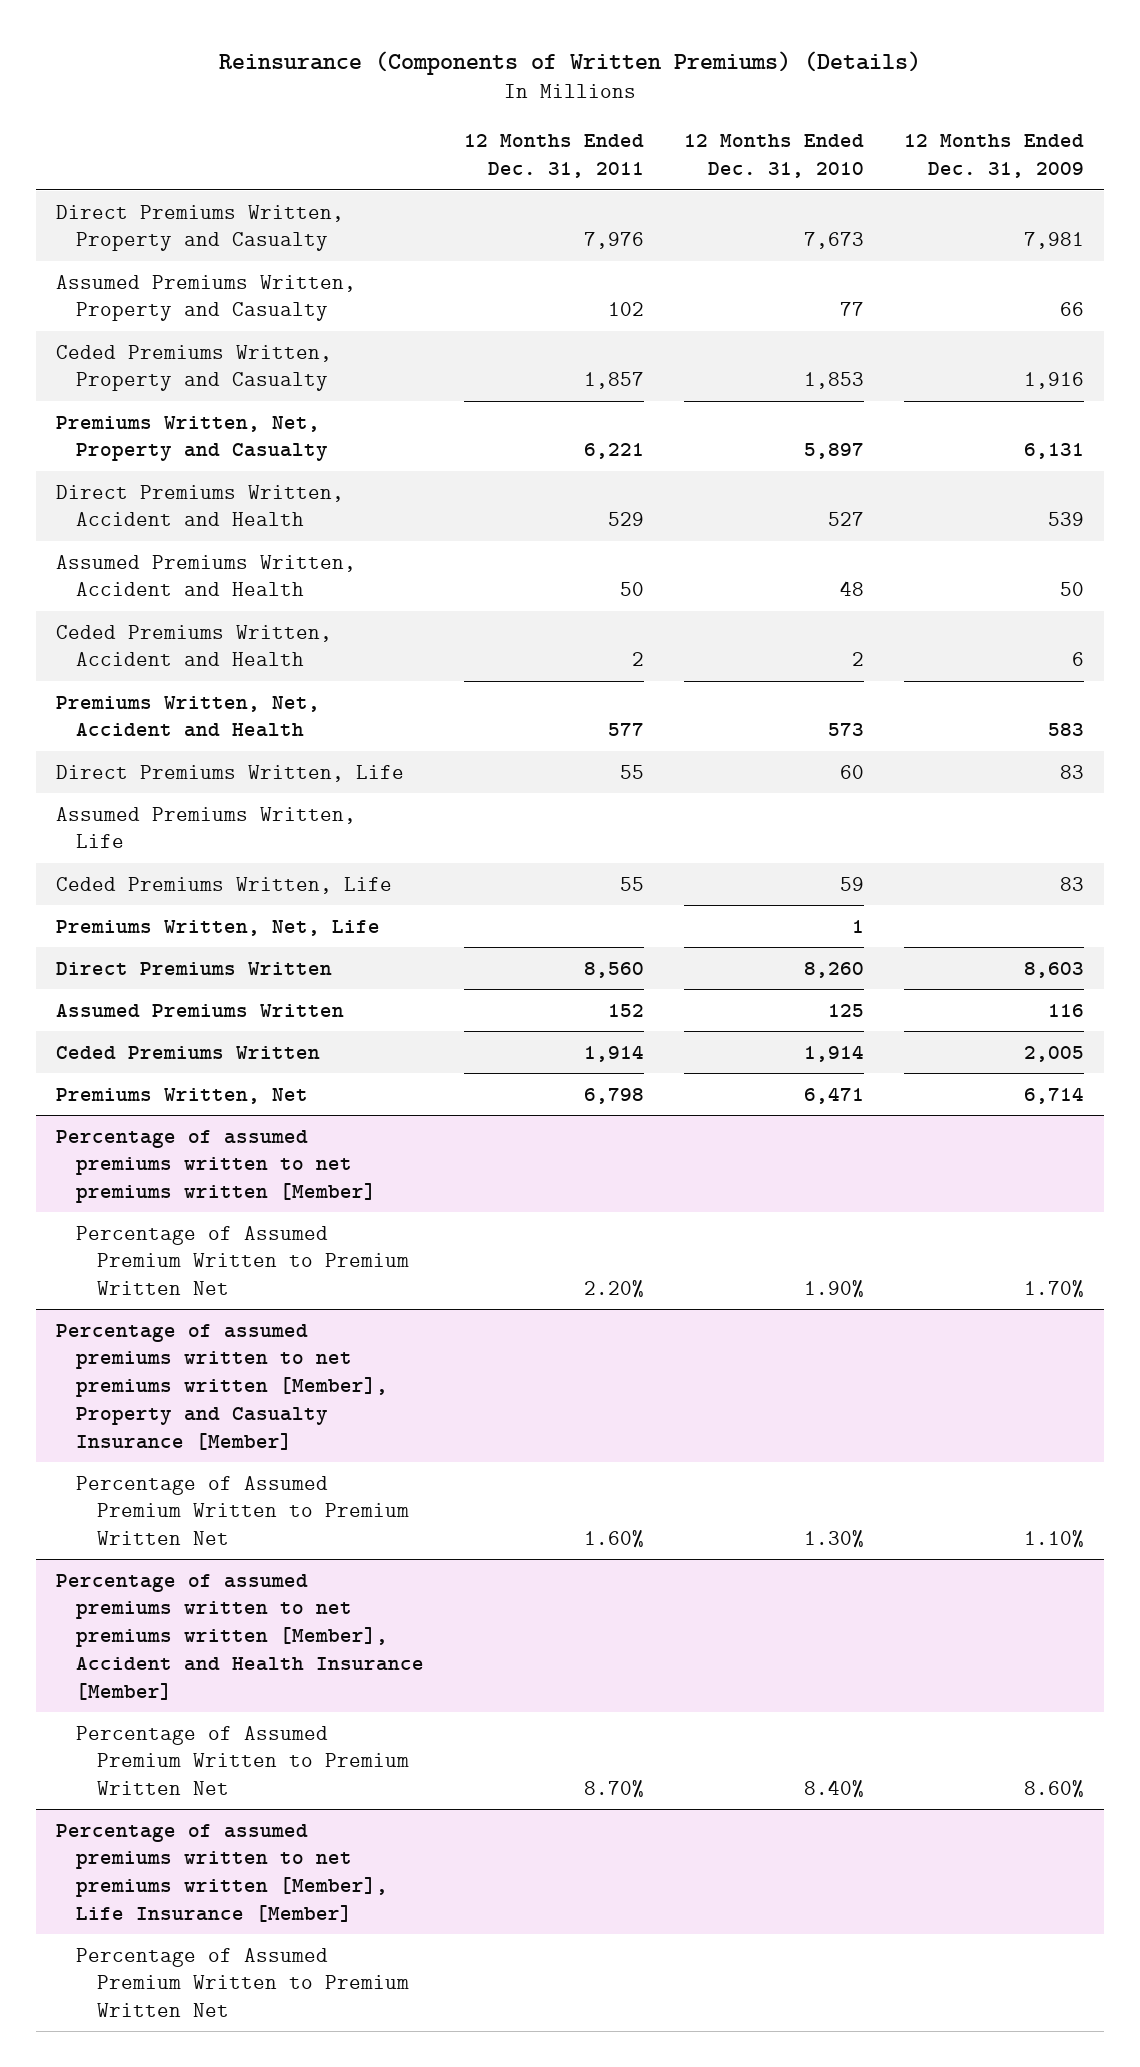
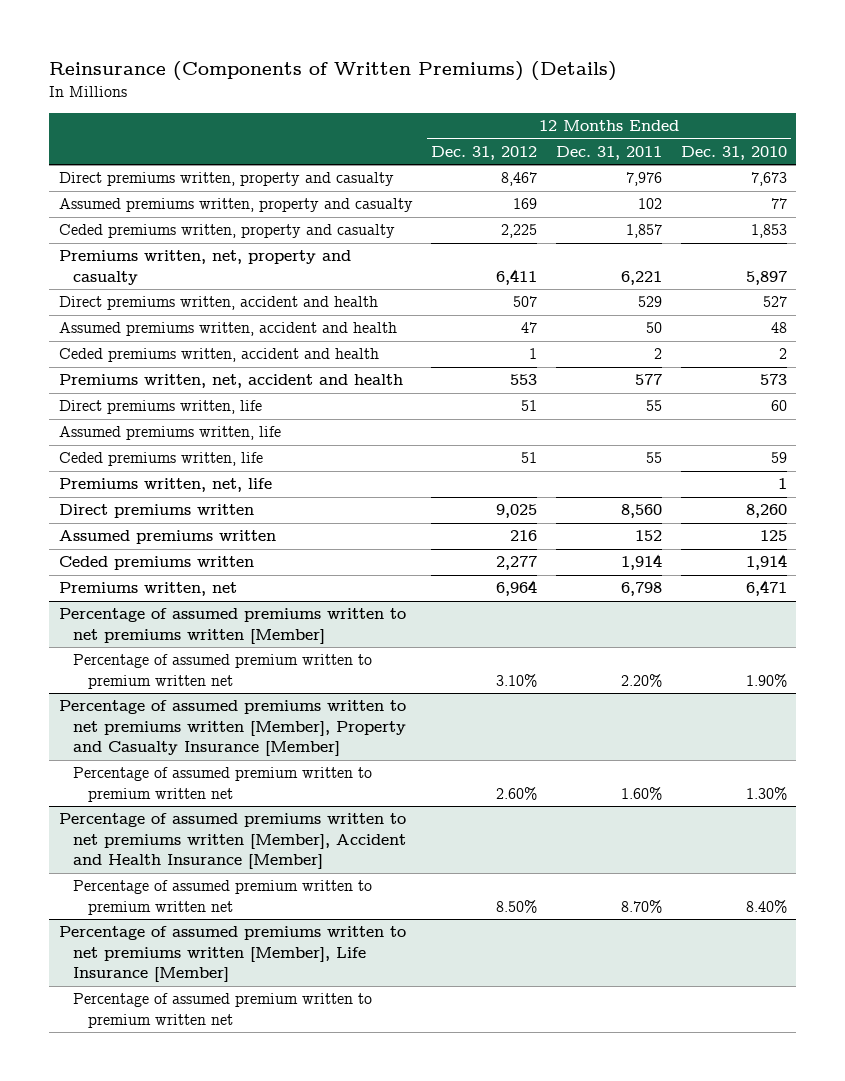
- | 12 Months Ended Dec. 31, 2011 | 12 Months Ended Dec. 31, 2010 | 12 Months Ended Dec. 31, 2009
+ | 12 Months Ended Dec. 31, 2012 | 12 Months Ended Dec. 31, 2011 | 12 Months Ended Dec. 31, 2010
- Direct Premiums Written, Property and Casualty | 7,976 | 7,673 | 7,981
- Assumed Premiums Written, Property and Casualty | 102 | 77 | 66
- Ceded Premiums Written, Property and Casualty | 1,857 | 1,853 | 1,916
- Premiums Written, Net, Property and Casualty | 6,221 | 5,897 | 6,131
- Direct Premiums Written, Accident and Health | 529 | 527 | 539
- Assumed Premiums Written, Accident and Health | 50 | 48 | 50
- Ceded Premiums Written, Accident and Health | 2 | 2 | 6
- Premiums Written, Net, Accident and Health | 577 | 573 | 583
- Direct Premiums Written, Life | 55 | 60 | 83
- Assumed Premiums Written, Life
- Ceded Premiums Written, Life | 55 | 59 | 83
- Premiums Written, Net, Life | | 1 |
- Direct Premiums Written | 8,560 | 8,260 | 8,603
- Assumed Premiums Written | 152 | 125 | 116
- Ceded Premiums Written | 1,914 | 1,914 | 2,005
- Premiums Written, Net | 6,798 | 6,471 | 6,714
+ Direct premiums written, property and casualty | 8,467 | 7,976 | 7,673
+ Assumed premiums written, property and casualty | 169 | 102 | 77
+ Ceded premiums written, property and casualty | 2,225 | 1,857 | 1,853
+ Premiums written, net, property and casualty | 6,411 | 6,221 | 5,897
+ Direct premiums written, accident and health | 507 | 529 | 527
+ Assumed premiums written, accident and health | 47 | 50 | 48
+ Ceded premiums written, accident and health | 1 | 2 | 2
+ Premiums written, net, accident and health | 553 | 577 | 573
+ Direct premiums written, life | 51 | 55 | 60
+ Assumed premiums written, life
+ Ceded premiums written, life | 51 | 55 | 59
+ Premiums written, net, life | | | 1
+ Direct premiums written | 9,025 | 8,560 | 8,260
+ Assumed premiums written | 216 | 152 | 125
+ Ceded premiums written | 2,277 | 1,914 | 1,914
+ Premiums written, net | 6,964 | 6,798 | 6,471
@ Percentage of assumed premiums written to net premiums written [Member]
- Percentage of Assumed Premium Written to Premium Written Net | 2.20% | 1.90% | 1.70%
+ Percentage of assumed premium written to premium written net | 3.10% | 2.20% | 1.90%
@ Percentage of assumed premiums written to net premiums written [Member], Property and Casualty Insurance [Member]
- Percentage of Assumed Premium Written to Premium Written Net | 1.60% | 1.30% | 1.10%
+ Percentage of assumed premium written to premium written net | 2.60% | 1.60% | 1.30%
@ Percentage of assumed premiums written to net premiums written [Member], Accident and Health Insurance [Member]
- Percentage of Assumed Premium Written to Premium Written Net | 8.70% | 8.40% | 8.60%
+ Percentage of assumed premium written to premium written net | 8.50% | 8.70% | 8.40%
@ Percentage of assumed premiums written to net premiums written [Member], Life Insurance [Member]
- Percentage of Assumed Premium Written to Premium Written Net
+ Percentage of assumed premium written to premium written net

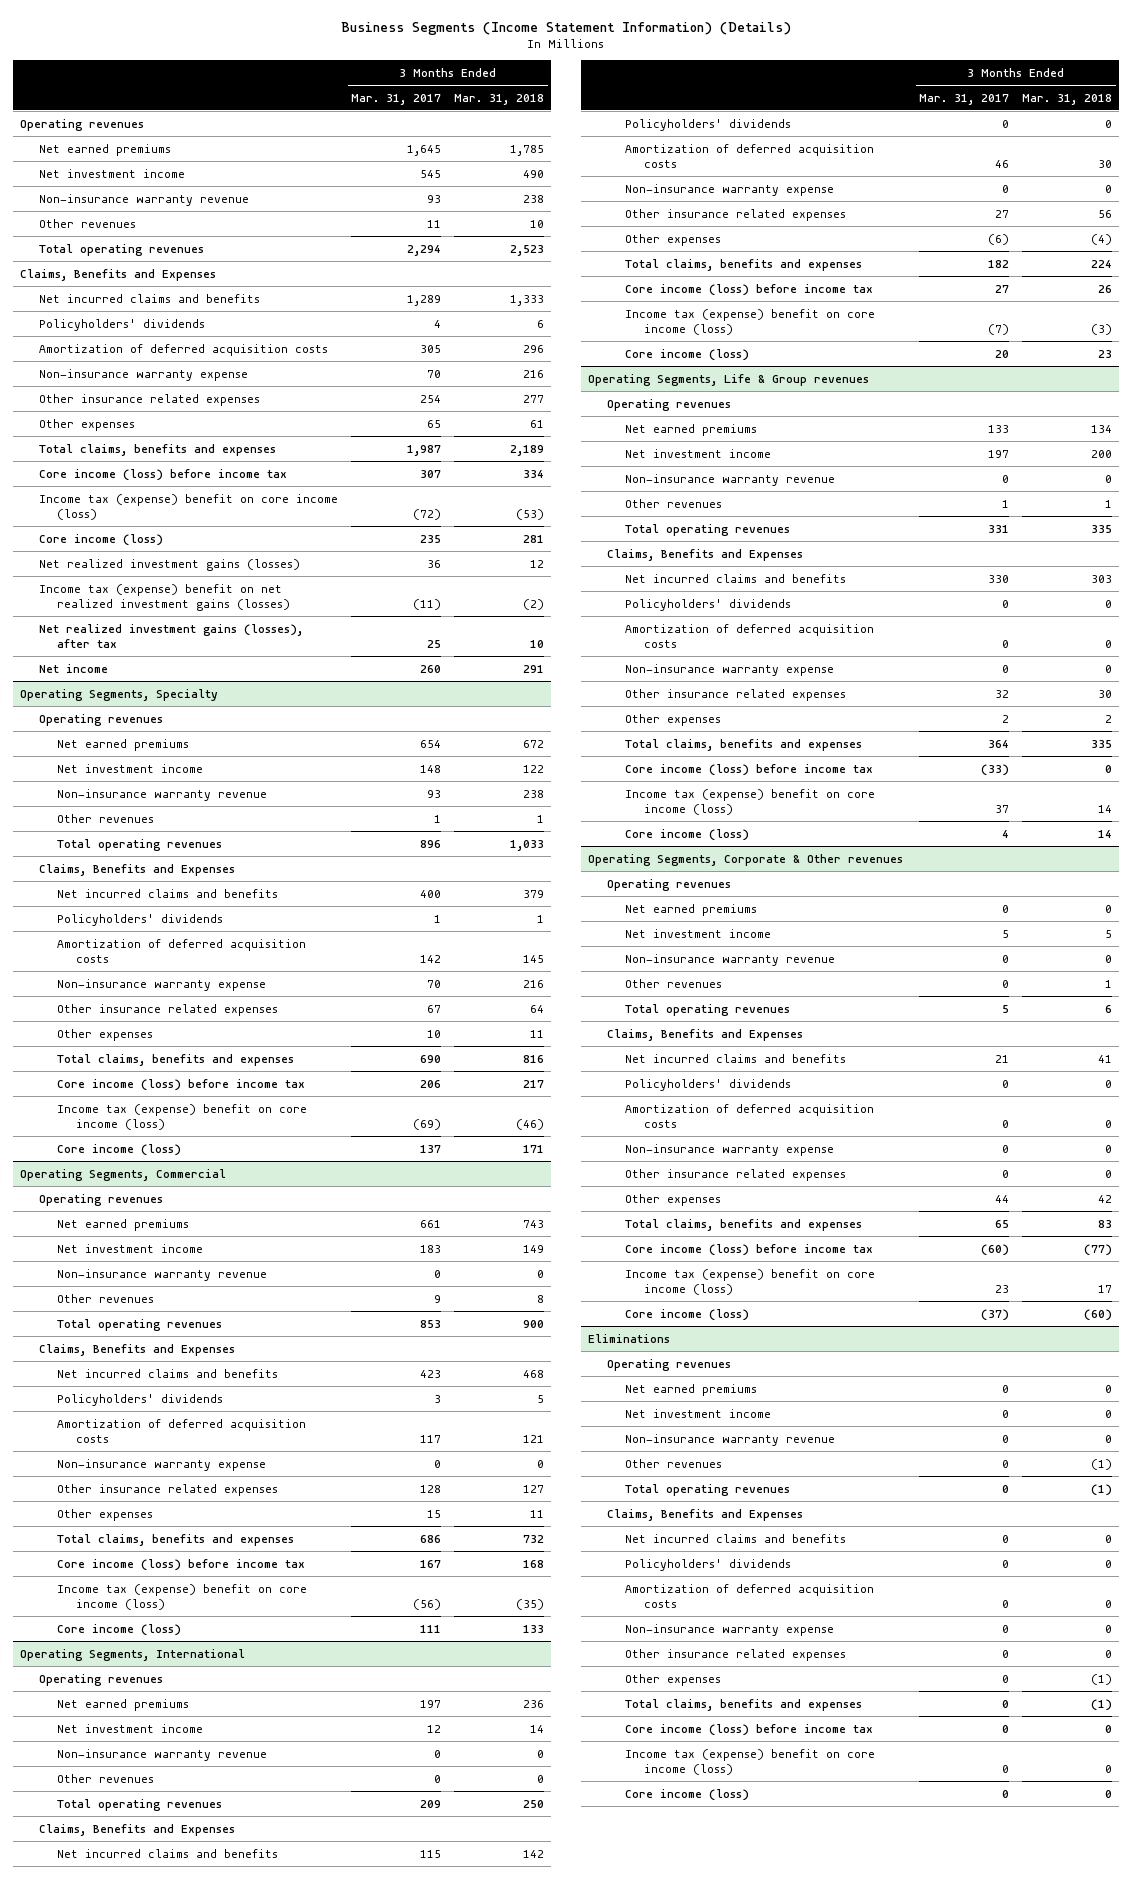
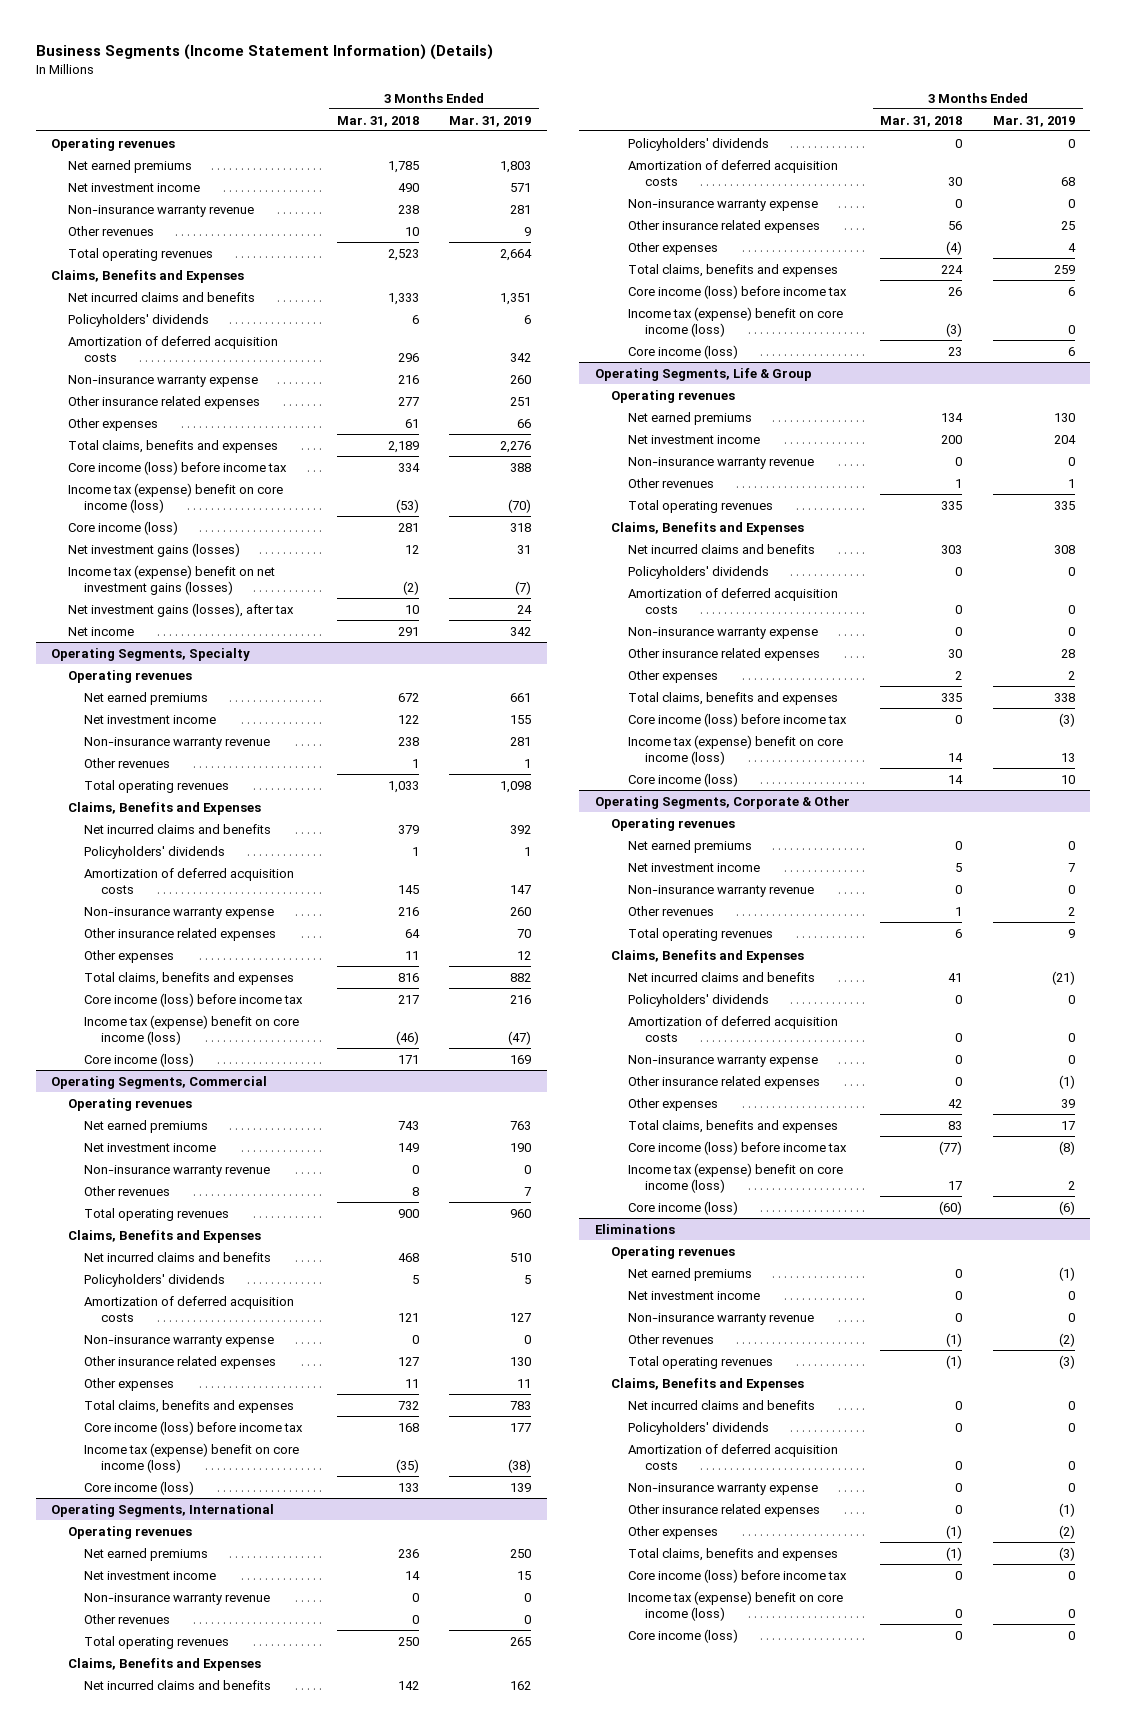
- | 3 Months Ended Mar. 31, 2017 | 3 Months Ended Mar. 31, 2018
+ | 3 Months Ended Mar. 31, 2018 | 3 Months Ended Mar. 31, 2019
- Net realized investment gains (losses) | 36 | 12
- Income tax (expense) benefit on net realized investment gains (losses) | (11) | (2)
- Net realized investment gains (losses), after tax | 25 | 10
+ Net investment gains (losses) | 12 | 31
+ Income tax (expense) benefit on net investment gains (losses) | (2) | (7)
+ Net investment gains (losses), after tax | 10 | 24
- Operating Segments, Life & Group revenues
+ Operating Segments, Life & Group
- Operating Segments, Corporate & Other revenues
+ Operating Segments, Corporate & Other

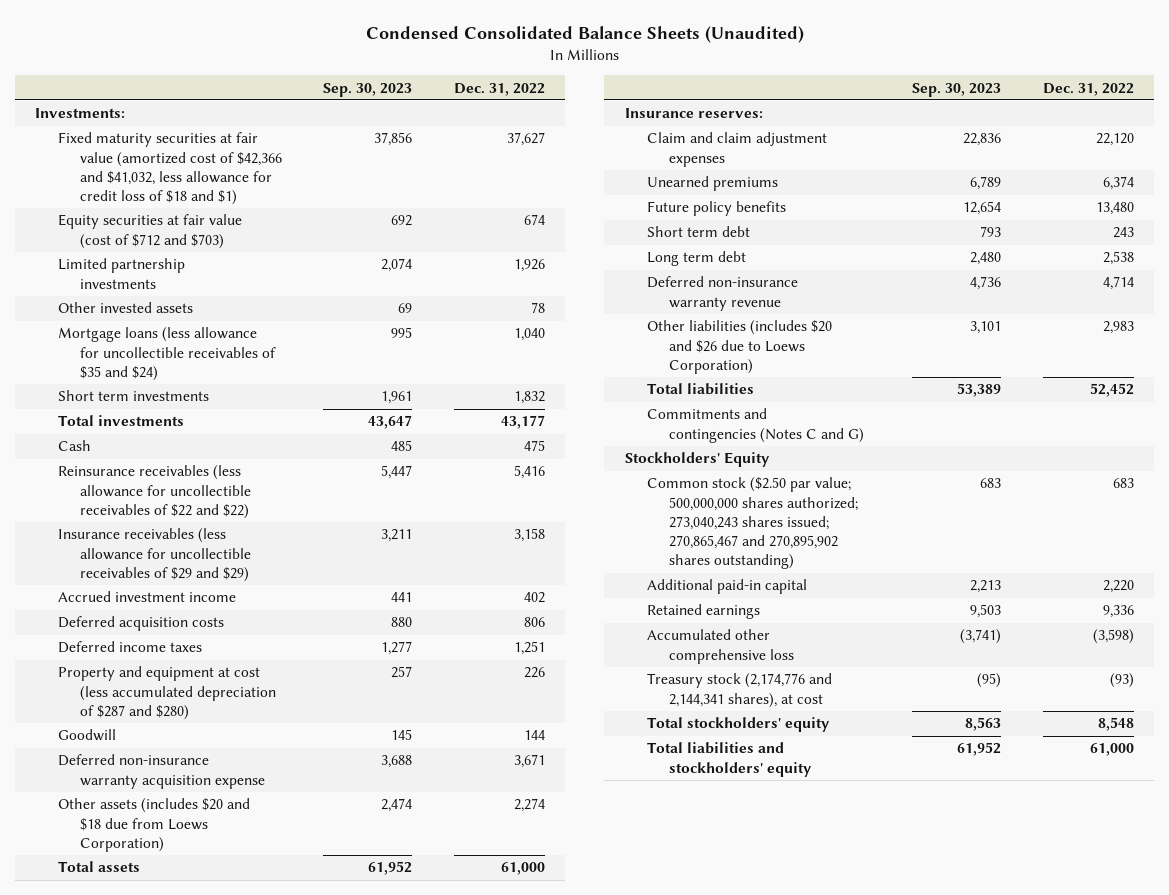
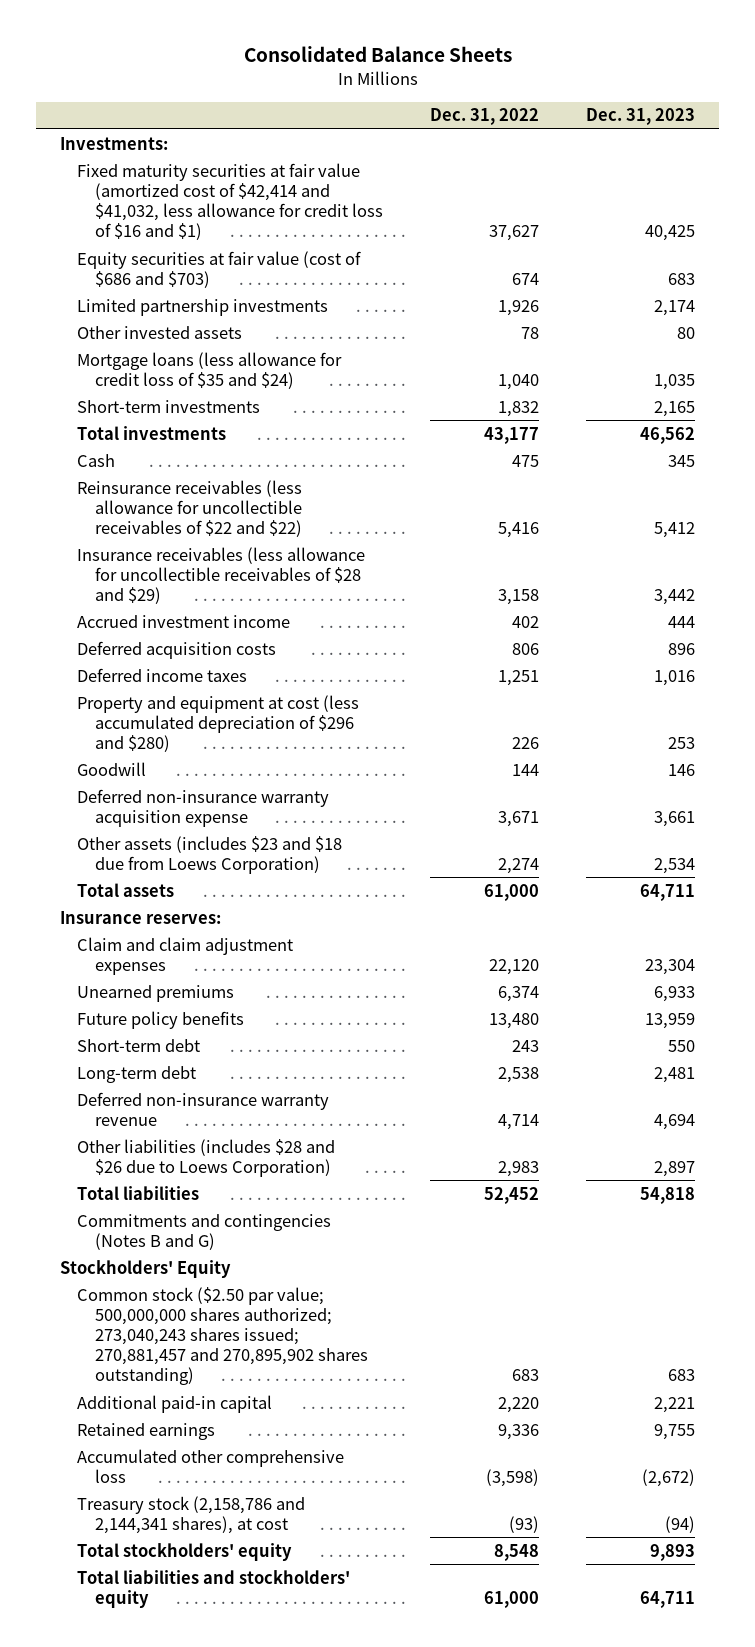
- Condensed Consolidated Balance Sheets (Unaudited)
+ Consolidated Balance Sheets
- | Sep. 30, 2023 | Dec. 31, 2022
+ | Dec. 31, 2022 | Dec. 31, 2023
- Fixed maturity securities at fair value (amortized cost of $42,366 and $41,032, less allowance for credit loss of $18 and $1) | 37,856 | 37,627
- Equity securities at fair value (cost of $712 and $703) | 692 | 674
+ Fixed maturity securities at fair value (amortized cost of $42,414 and $41,032, less allowance for credit loss of $16 and $1) | 37,627 | 40,425
+ Equity securities at fair value (cost of $686 and $703) | 674 | 683
- Mortgage loans (less allowance for uncollectible receivables of $35 and $24) | 995 | 1,040
- Short term investments | 1,961 | 1,832
+ Mortgage loans (less allowance for credit loss of $35 and $24) | 1,040 | 1,035
+ Short-term investments | 1,832 | 2,165
- Insurance receivables (less allowance for uncollectible receivables of $29 and $29) | 3,211 | 3,158
+ Insurance receivables (less allowance for uncollectible receivables of $28 and $29) | 3,158 | 3,442
- Property and equipment at cost (less accumulated depreciation of $287 and $280) | 257 | 226
+ Property and equipment at cost (less accumulated depreciation of $296 and $280) | 226 | 253
- Other assets (includes $20 and $18 due from Loews Corporation) | 2,474 | 2,274
+ Other assets (includes $23 and $18 due from Loews Corporation) | 2,274 | 2,534
- Short term debt | 793 | 243
- Long term debt | 2,480 | 2,538
+ Short-term debt | 243 | 550
+ Long-term debt | 2,538 | 2,481
- Other liabilities (includes $20 and $26 due to Loews Corporation) | 3,101 | 2,983
+ Other liabilities (includes $28 and $26 due to Loews Corporation) | 2,983 | 2,897
- Commitments and contingencies (Notes C and G)
+ Commitments and contingencies (Notes B and G)
- Common stock ($2.50 par value; 500,000,000 shares authorized; 273,040,243 shares issued; 270,865,467 and 270,895,902 shares outstanding) | 683 | 683
+ Common stock ($2.50 par value; 500,000,000 shares authorized; 273,040,243 shares issued; 270,881,457 and 270,895,902 shares outstanding) | 683 | 683
- Treasury stock (2,174,776 and 2,144,341 shares), at cost | (95) | (93)
+ Treasury stock (2,158,786 and 2,144,341 shares), at cost | (93) | (94)

